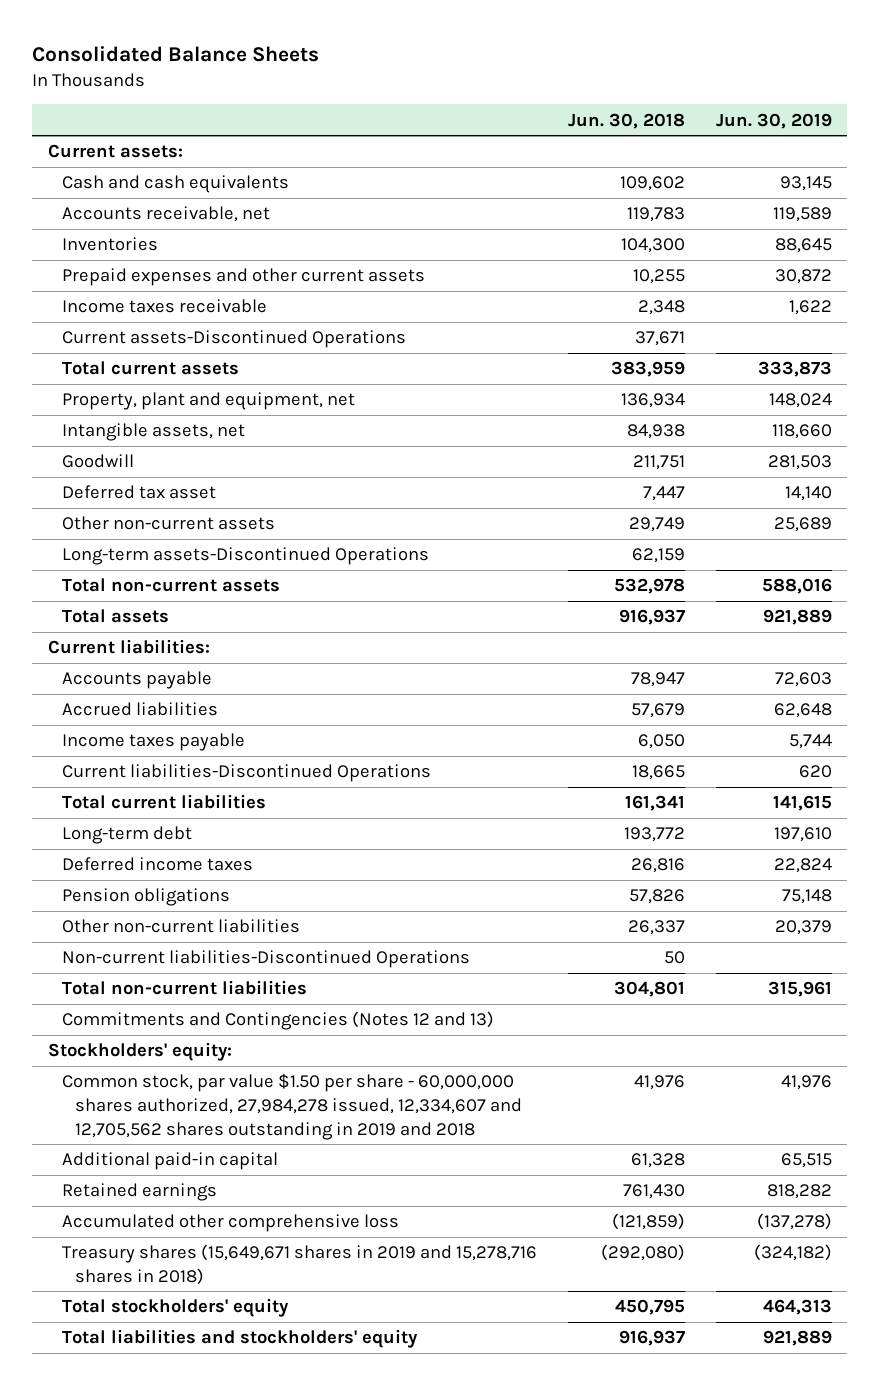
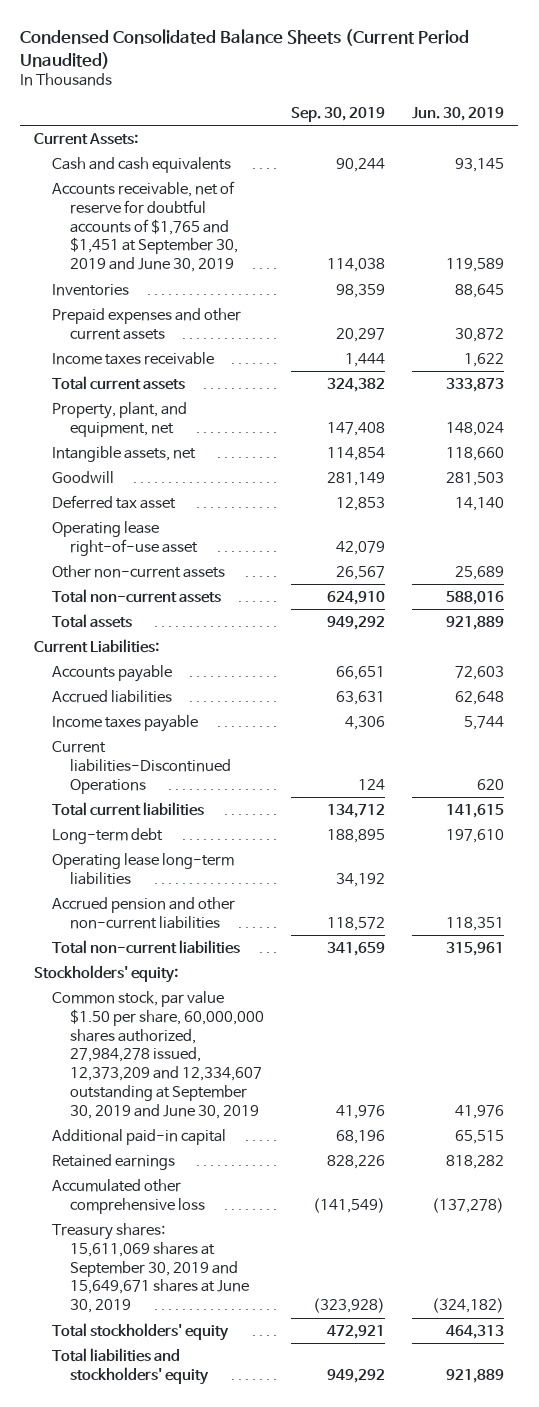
- Consolidated Balance Sheets
+ Condensed Consolidated Balance Sheets (Current Period Unaudited)
- | Jun. 30, 2018 | Jun. 30, 2019
+ | Sep. 30, 2019 | Jun. 30, 2019
- Current assets:
+ Current Assets:
- Accounts receivable, net | 119,783 | 119,589
+ Accounts receivable, net of reserve for doubtful accounts of $1,765 and $1,451 at September 30, 2019 and June 30, 2019 | 114,038 | 119,589
- Current assets-Discontinued Operations | 37,671 |
- Property, plant and equipment, net | 136,934 | 148,024
+ Property, plant, and equipment, net | 147,408 | 148,024
+ Operating lease right-of-use asset | 42,079 |
- Long-term assets-Discontinued Operations | 62,159 |
- Current liabilities:
+ Current Liabilities:
- Deferred income taxes | 26,816 | 22,824
- Pension obligations | 57,826 | 75,148
- Other non-current liabilities | 26,337 | 20,379
- Non-current liabilities-Discontinued Operations | 50 |
+ Operating lease long-term liabilities | 34,192 |
+ Accrued pension and other non-current liabilities | 118,572 | 118,351
- Commitments and Contingencies (Notes 12 and 13)
- Common stock, par value $1.50 per share - 60,000,000 shares authorized, 27,984,278 issued, 12,334,607 and 12,705,562 shares outstanding in 2019 and 2018 | 41,976 | 41,976
+ Common stock, par value $1.50 per share, 60,000,000 shares authorized, 27,984,278 issued, 12,373,209 and 12,334,607 outstanding at September 30, 2019 and June 30, 2019 | 41,976 | 41,976
- Treasury shares (15,649,671 shares in 2019 and 15,278,716 shares in 2018) | (292,080) | (324,182)
+ Treasury shares: 15,611,069 shares at September 30, 2019 and 15,649,671 shares at June 30, 2019 | (323,928) | (324,182)

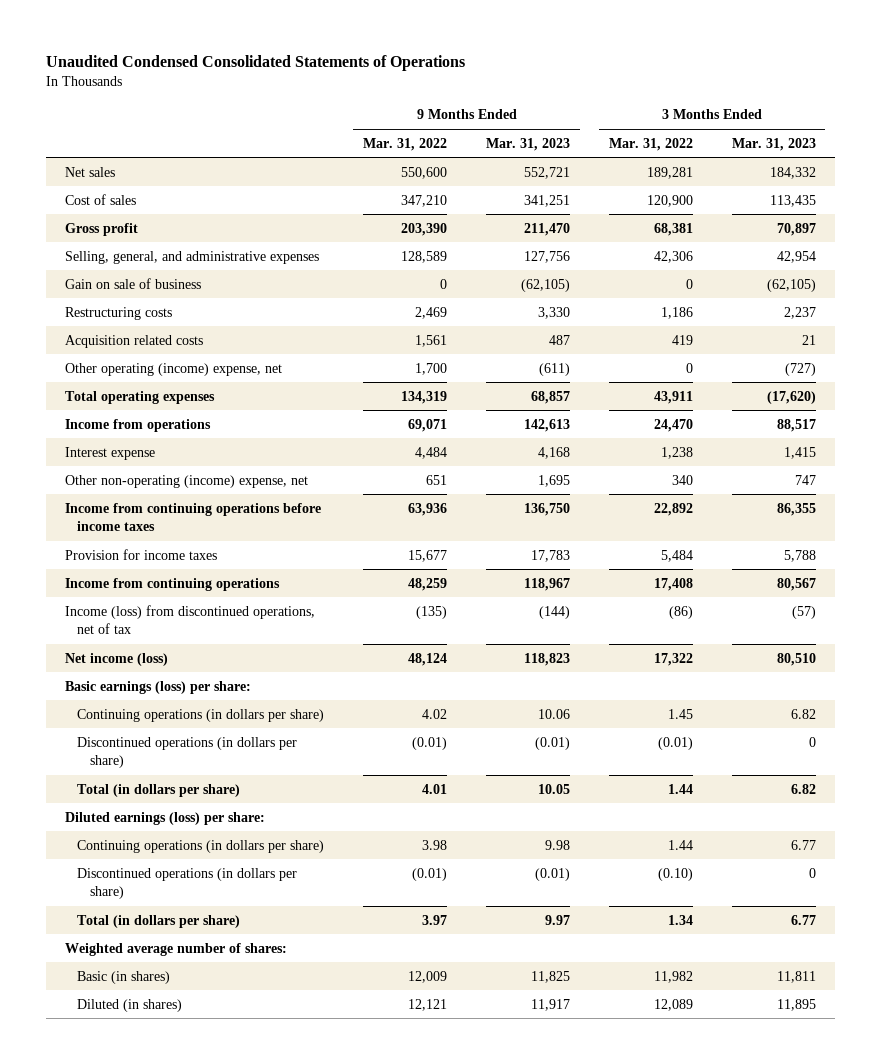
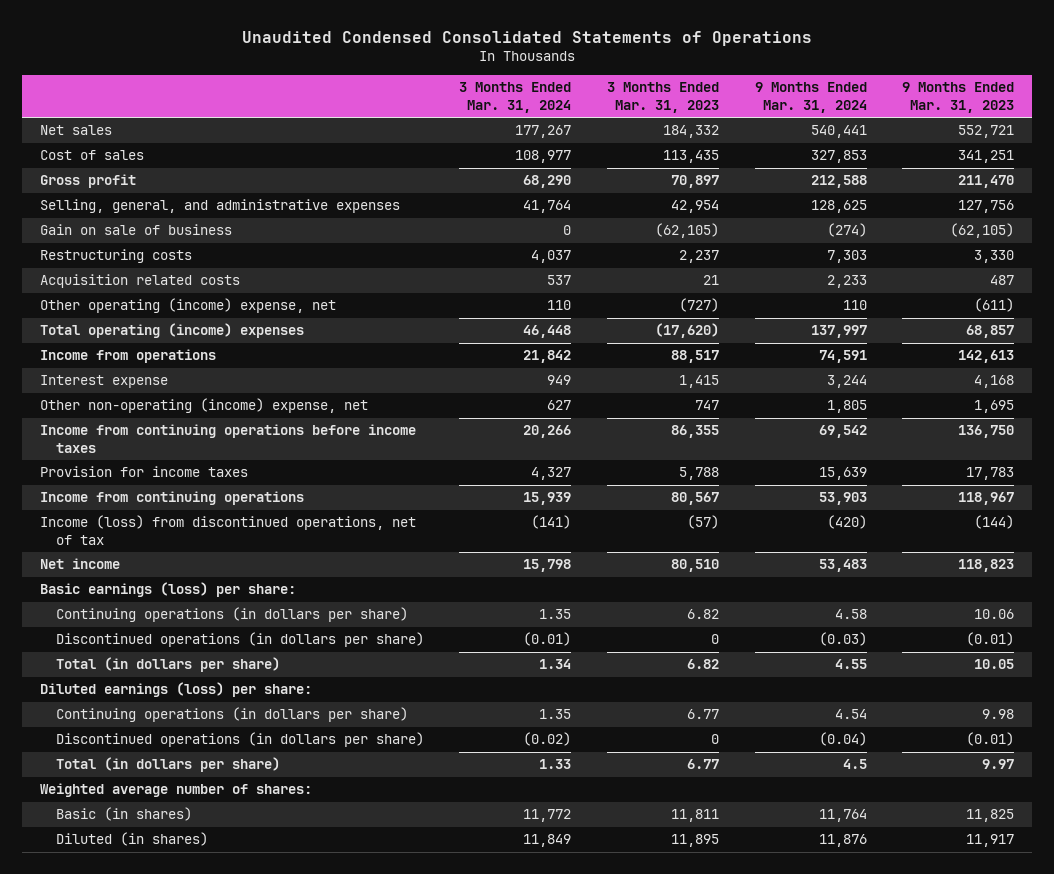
- | 9 Months Ended Mar. 31, 2022 | 9 Months Ended Mar. 31, 2023 | 3 Months Ended Mar. 31, 2022 | 3 Months Ended Mar. 31, 2023
+ | 3 Months Ended Mar. 31, 2024 | 3 Months Ended Mar. 31, 2023 | 9 Months Ended Mar. 31, 2024 | 9 Months Ended Mar. 31, 2023
- Total operating expenses | 134,319 | 68,857 | 43,911 | (17,620)
+ Total operating (income) expenses | 46,448 | (17,620) | 137,997 | 68,857
- Net income (loss) | 48,124 | 118,823 | 17,322 | 80,510
+ Net income | 15,798 | 80,510 | 53,483 | 118,823

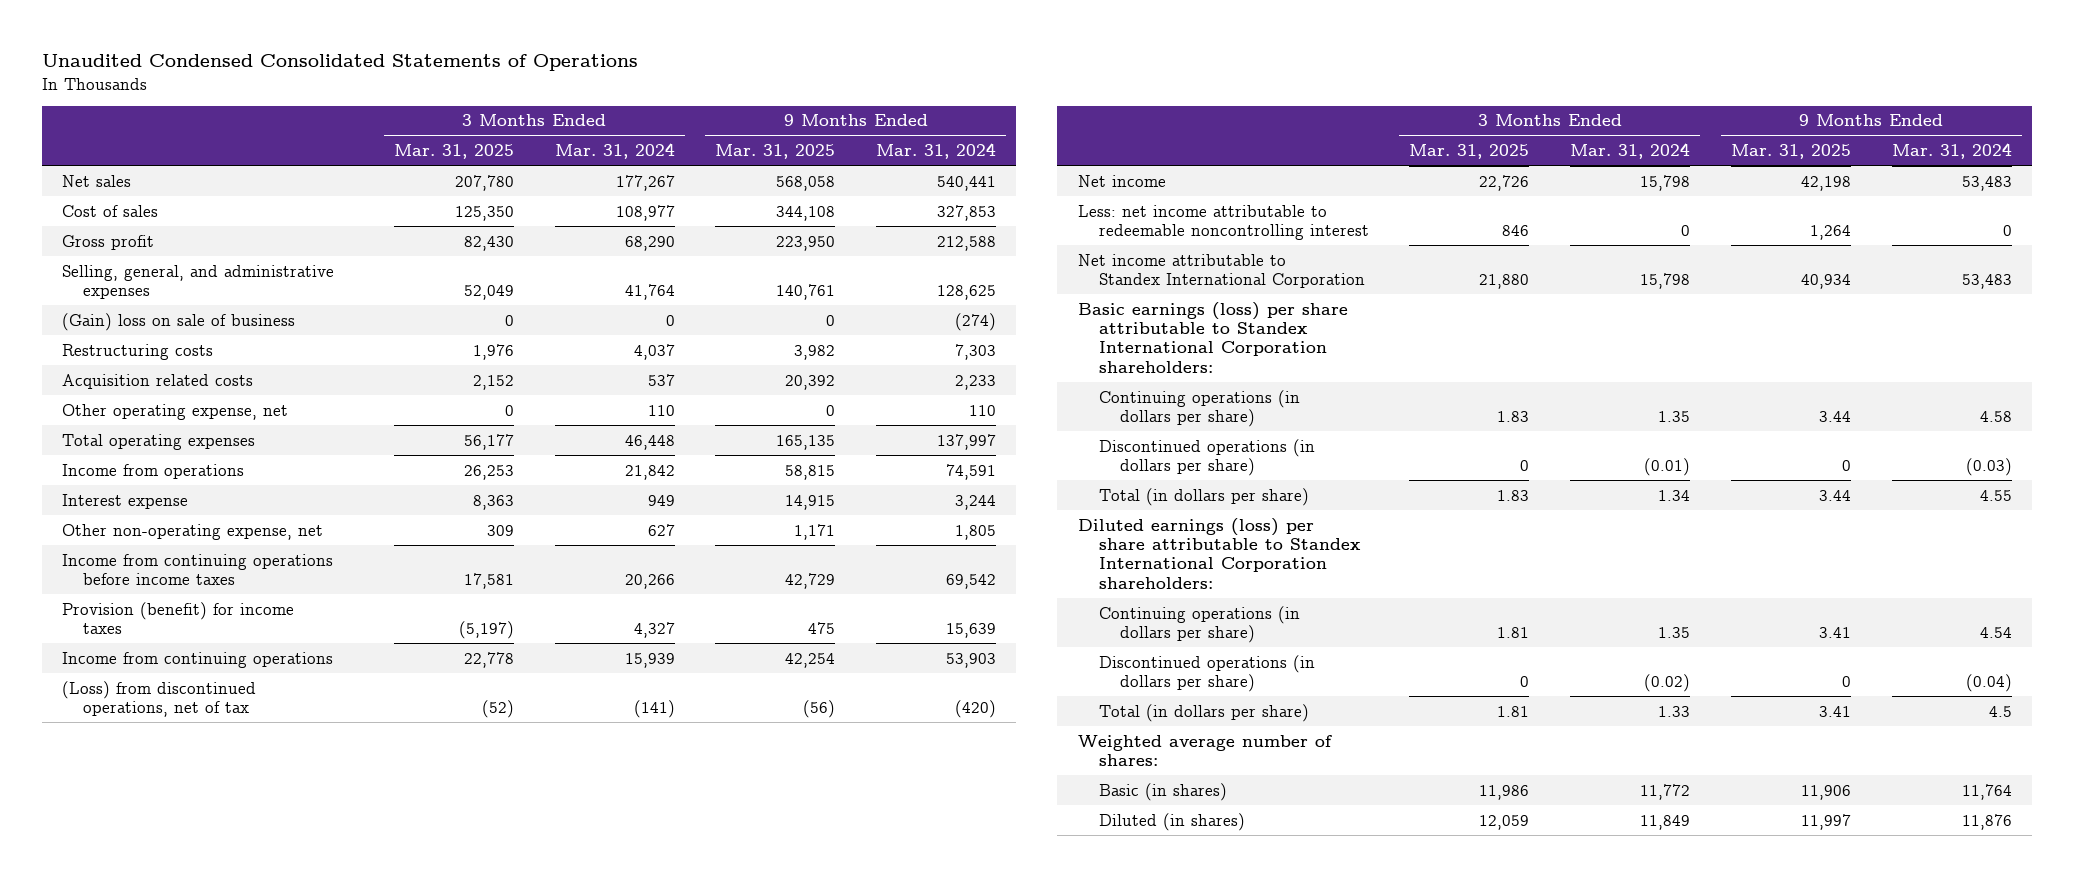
- | 3 Months Ended Mar. 31, 2024 | 3 Months Ended Mar. 31, 2023 | 9 Months Ended Mar. 31, 2024 | 9 Months Ended Mar. 31, 2023
+ | 3 Months Ended Mar. 31, 2025 | 3 Months Ended Mar. 31, 2024 | 9 Months Ended Mar. 31, 2025 | 9 Months Ended Mar. 31, 2024
- Gain on sale of business | 0 | (62,105) | (274) | (62,105)
+ (Gain) loss on sale of business | 0 | 0 | 0 | (274)
- Other operating (income) expense, net | 110 | (727) | 110 | (611)
- Total operating (income) expenses | 46,448 | (17,620) | 137,997 | 68,857
+ Other operating expense, net | 0 | 110 | 0 | 110
+ Total operating expenses | 56,177 | 46,448 | 165,135 | 137,997
- Other non-operating (income) expense, net | 627 | 747 | 1,805 | 1,695
+ Other non-operating expense, net | 309 | 627 | 1,171 | 1,805
- Provision for income taxes | 4,327 | 5,788 | 15,639 | 17,783
+ Provision (benefit) for income taxes | (5,197) | 4,327 | 475 | 15,639
- Income (loss) from discontinued operations, net of tax | (141) | (57) | (420) | (144)
+ (Loss) from discontinued operations, net of tax | (52) | (141) | (56) | (420)
- Basic earnings (loss) per share:
+ Less: net income attributable to redeemable noncontrolling interest | 846 | 0 | 1,264 | 0
+ Net income attributable to Standex International Corporation | 21,880 | 15,798 | 40,934 | 53,483
+ Basic earnings (loss) per share attributable to Standex International Corporation shareholders:
- Diluted earnings (loss) per share:
+ Diluted earnings (loss) per share attributable to Standex International Corporation shareholders:

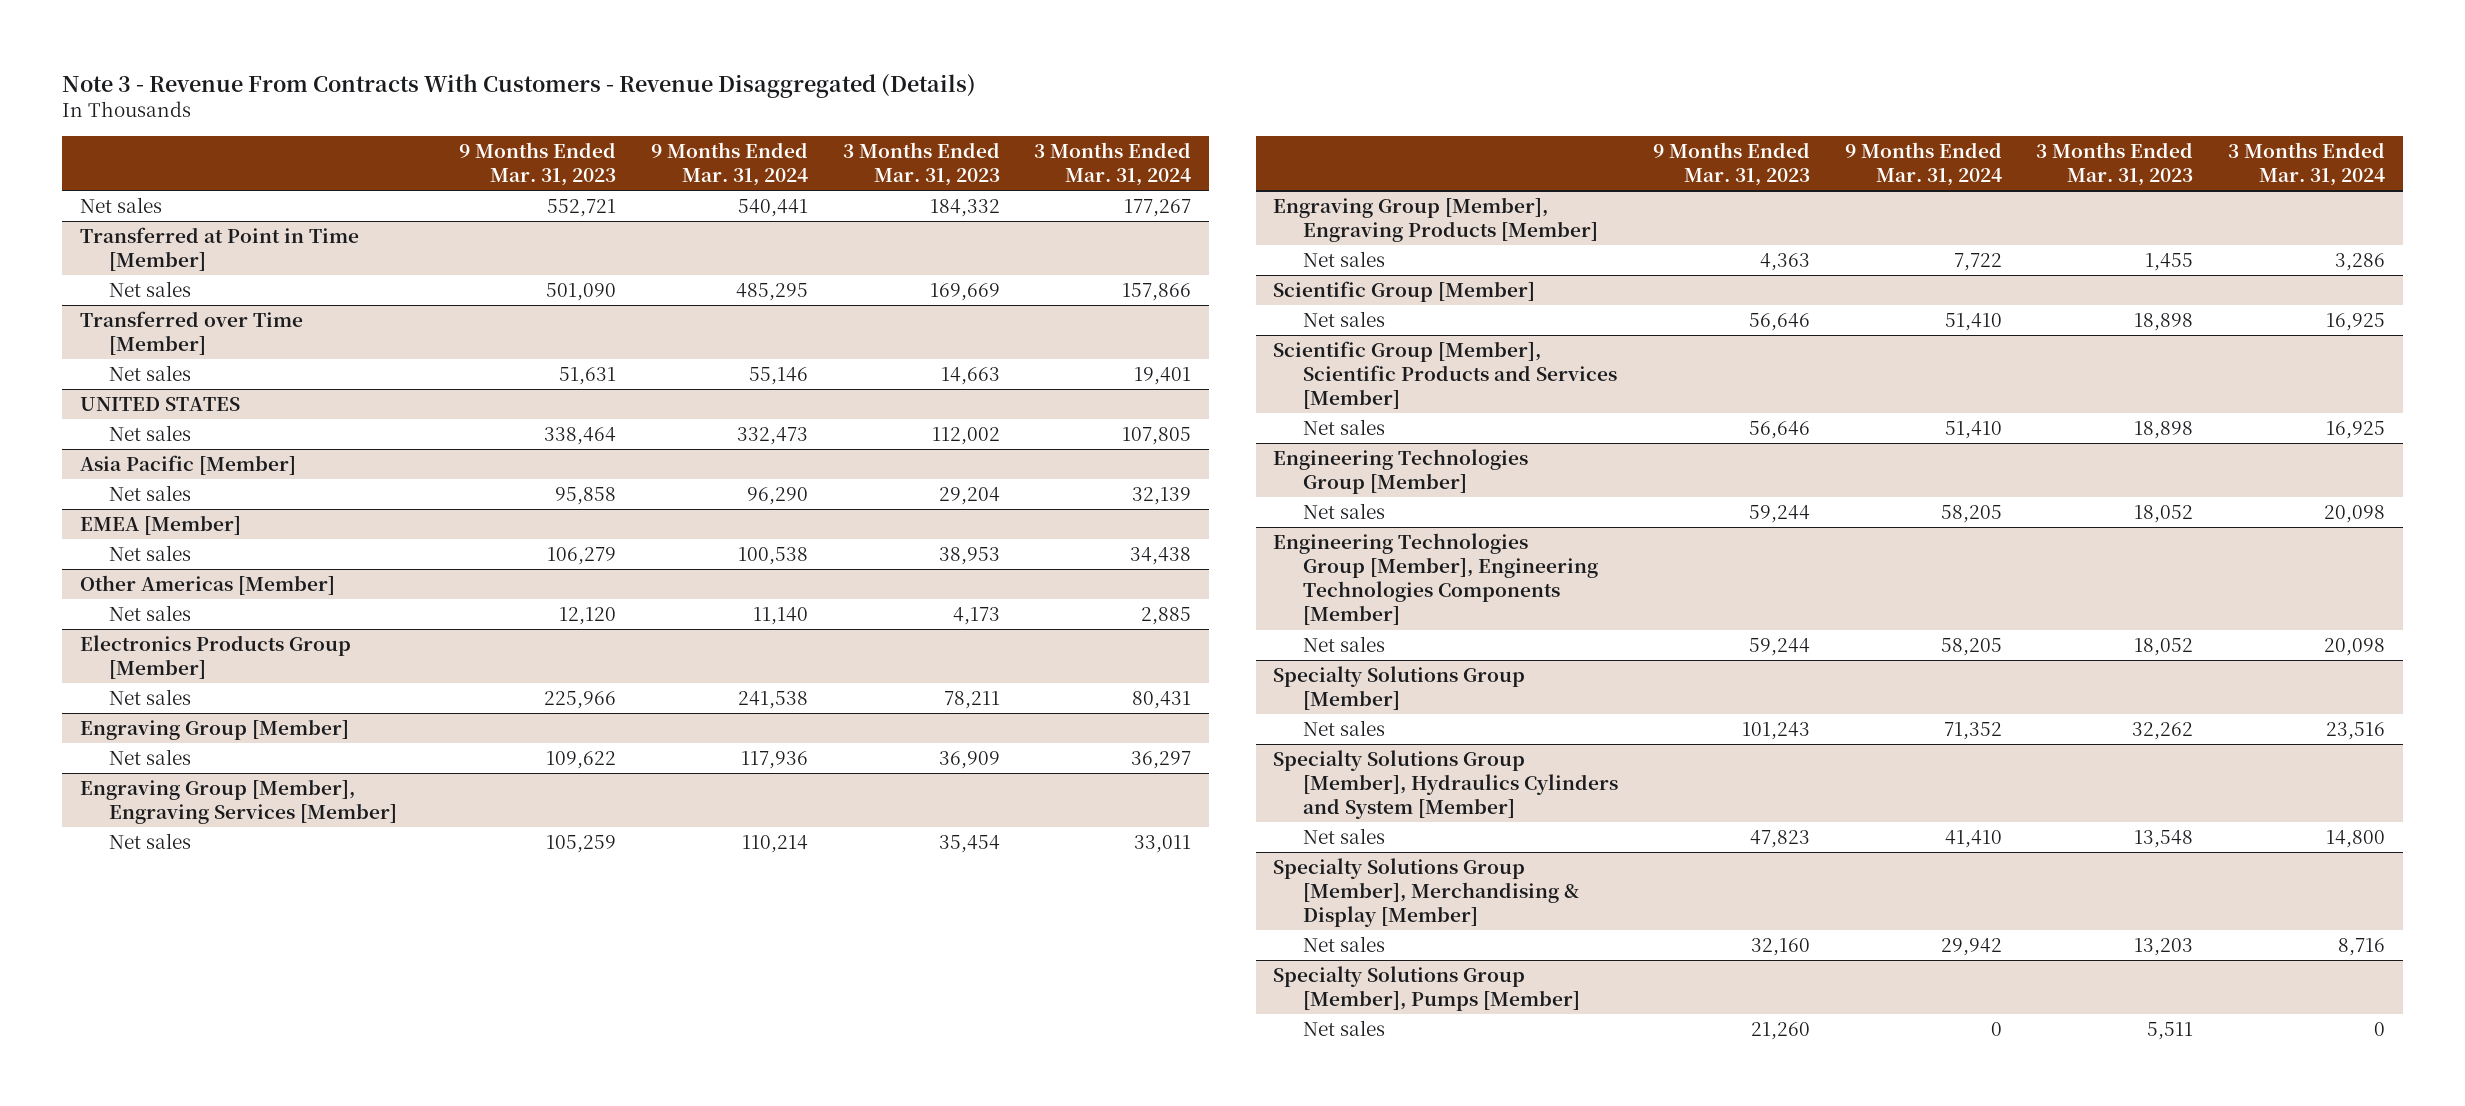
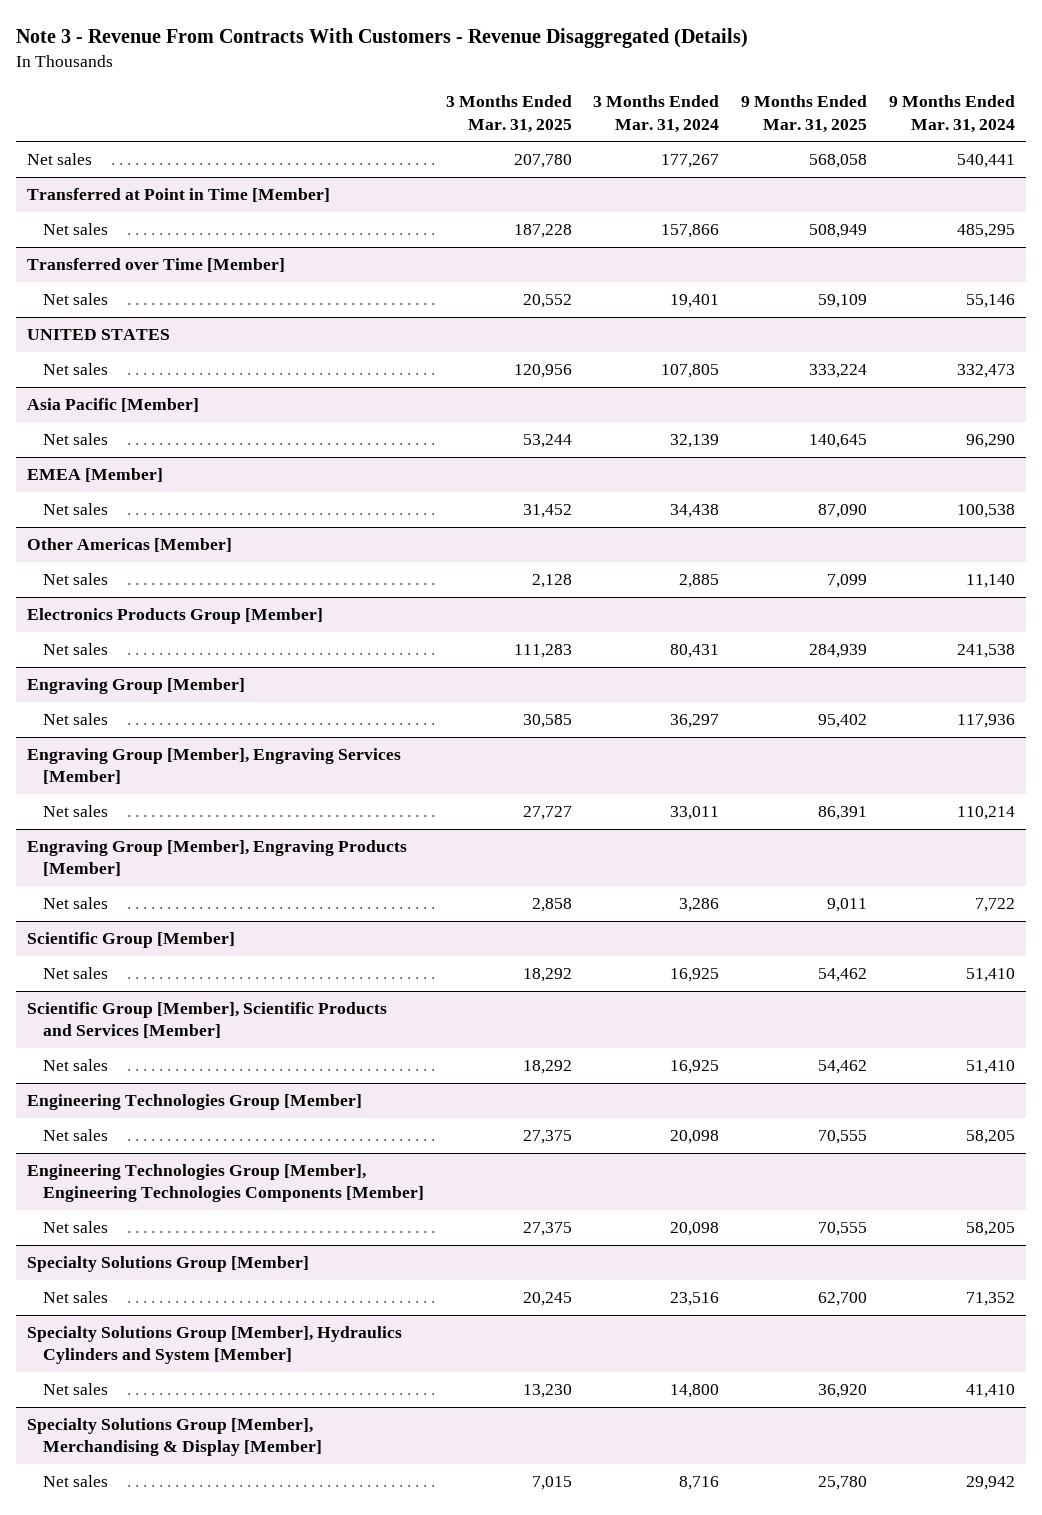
- | 9 Months Ended Mar. 31, 2023 | 9 Months Ended Mar. 31, 2024 | 3 Months Ended Mar. 31, 2023 | 3 Months Ended Mar. 31, 2024
+ | 3 Months Ended Mar. 31, 2025 | 3 Months Ended Mar. 31, 2024 | 9 Months Ended Mar. 31, 2025 | 9 Months Ended Mar. 31, 2024
- Specialty Solutions Group [Member], Pumps [Member]
- Net sales | 21,260 | 0 | 5,511 | 0

